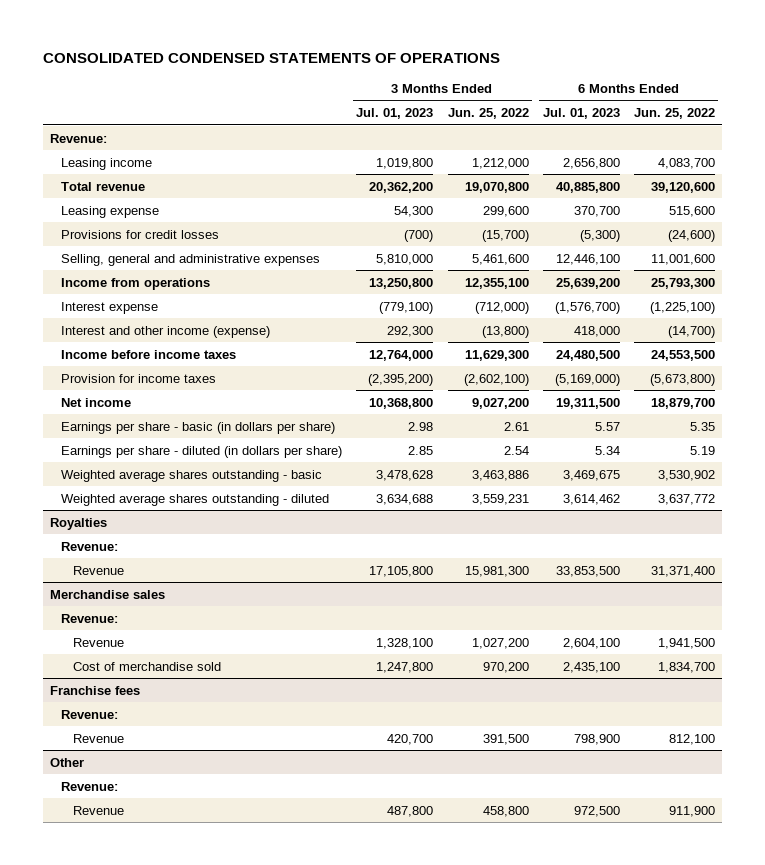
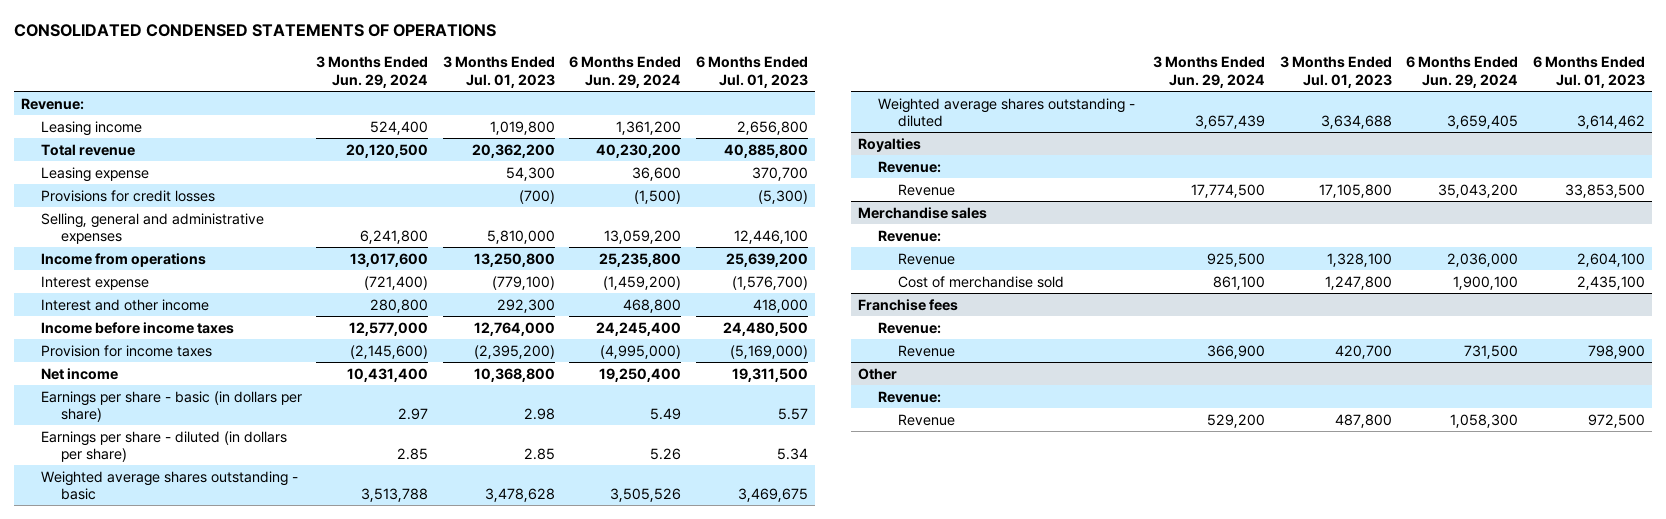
- | 3 Months Ended Jul. 01, 2023 | 3 Months Ended Jun. 25, 2022 | 6 Months Ended Jul. 01, 2023 | 6 Months Ended Jun. 25, 2022
+ | 3 Months Ended Jun. 29, 2024 | 3 Months Ended Jul. 01, 2023 | 6 Months Ended Jun. 29, 2024 | 6 Months Ended Jul. 01, 2023
- Interest and other income (expense) | 292,300 | (13,800) | 418,000 | (14,700)
+ Interest and other income | 280,800 | 292,300 | 468,800 | 418,000

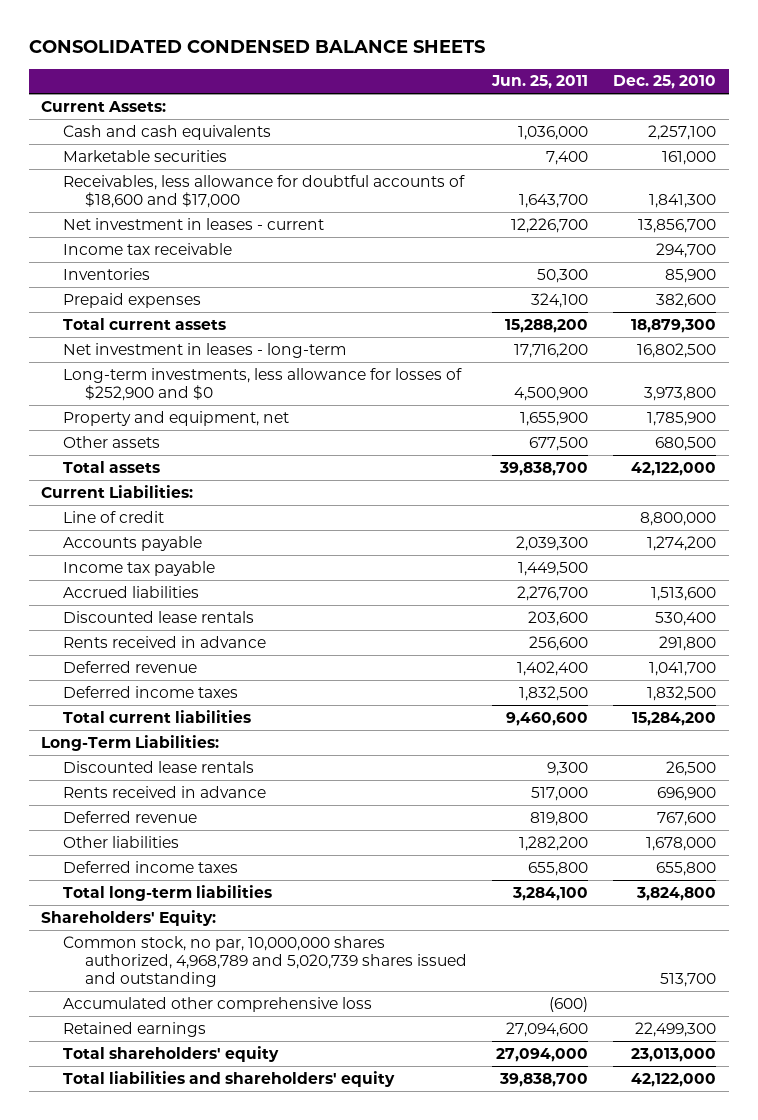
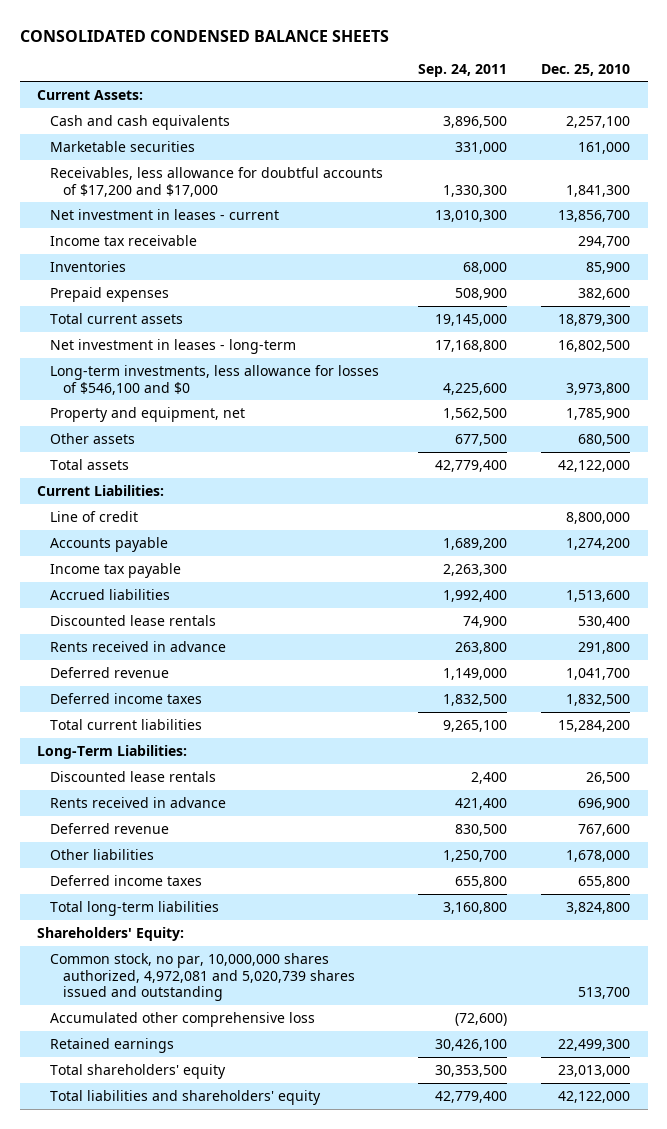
- | Jun. 25, 2011 | Dec. 25, 2010
+ | Sep. 24, 2011 | Dec. 25, 2010
- Receivables, less allowance for doubtful accounts of $18,600 and $17,000 | 1,643,700 | 1,841,300
+ Receivables, less allowance for doubtful accounts of $17,200 and $17,000 | 1,330,300 | 1,841,300
- Long-term investments, less allowance for losses of $252,900 and $0 | 4,500,900 | 3,973,800
+ Long-term investments, less allowance for losses of $546,100 and $0 | 4,225,600 | 3,973,800
- Common stock, no par, 10,000,000 shares authorized, 4,968,789 and 5,020,739 shares issued and outstanding | | 513,700
+ Common stock, no par, 10,000,000 shares authorized, 4,972,081 and 5,020,739 shares issued and outstanding | | 513,700

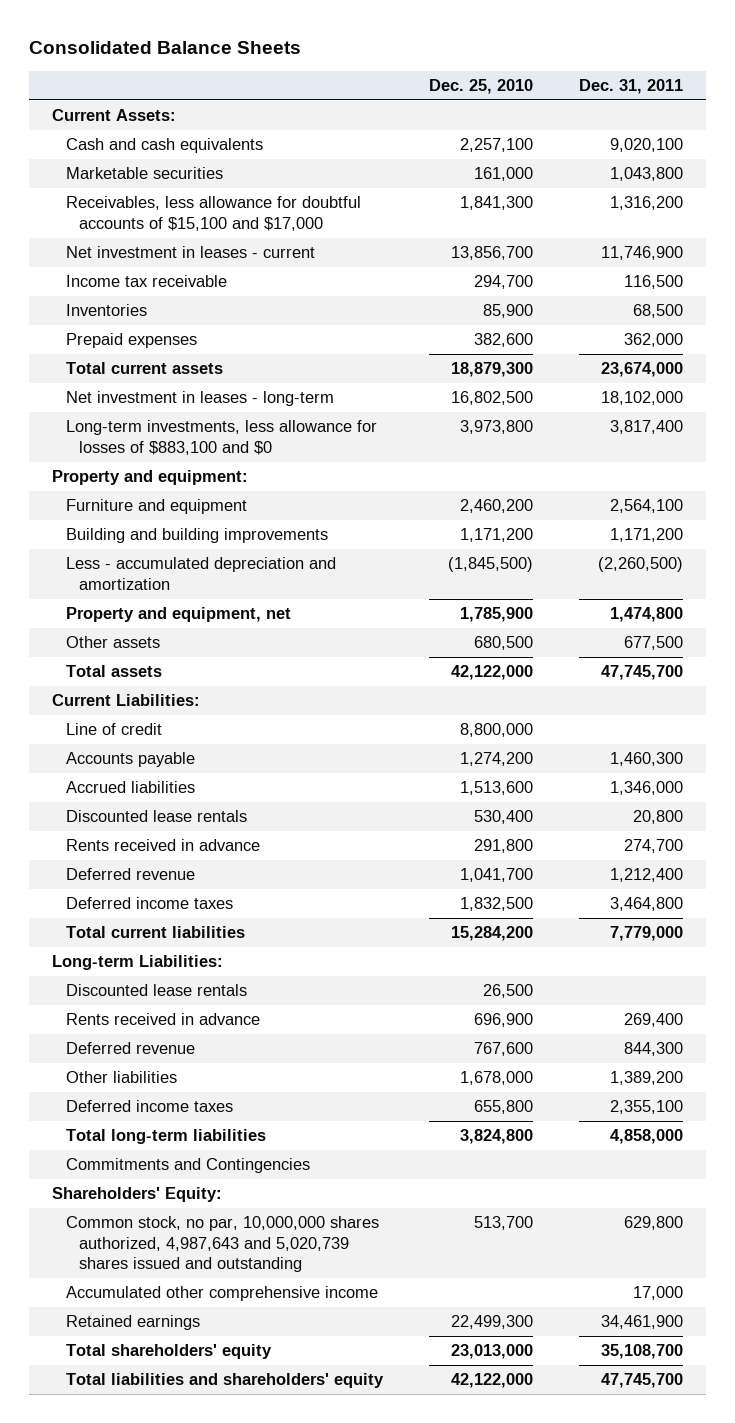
- CONSOLIDATED CONDENSED BALANCE SHEETS
+ Consolidated Balance Sheets
- | Sep. 24, 2011 | Dec. 25, 2010
+ | Dec. 25, 2010 | Dec. 31, 2011
- Receivables, less allowance for doubtful accounts of $17,200 and $17,000 | 1,330,300 | 1,841,300
+ Receivables, less allowance for doubtful accounts of $15,100 and $17,000 | 1,841,300 | 1,316,200
- Long-term investments, less allowance for losses of $546,100 and $0 | 4,225,600 | 3,973,800
+ Long-term investments, less allowance for losses of $883,100 and $0 | 3,973,800 | 3,817,400
+ Property and equipment:
+ Furniture and equipment | 2,460,200 | 2,564,100
+ Building and building improvements | 1,171,200 | 1,171,200
+ Less - accumulated depreciation and amortization | (1,845,500) | (2,260,500)
- Income tax payable | 2,263,300 |
- Long-Term Liabilities:
+ Long-term Liabilities:
+ Commitments and Contingencies
- Common stock, no par, 10,000,000 shares authorized, 4,972,081 and 5,020,739 shares issued and outstanding | | 513,700
- Accumulated other comprehensive loss | (72,600) |
+ Common stock, no par, 10,000,000 shares authorized, 4,987,643 and 5,020,739 shares issued and outstanding | 513,700 | 629,800
+ Accumulated other comprehensive income | | 17,000

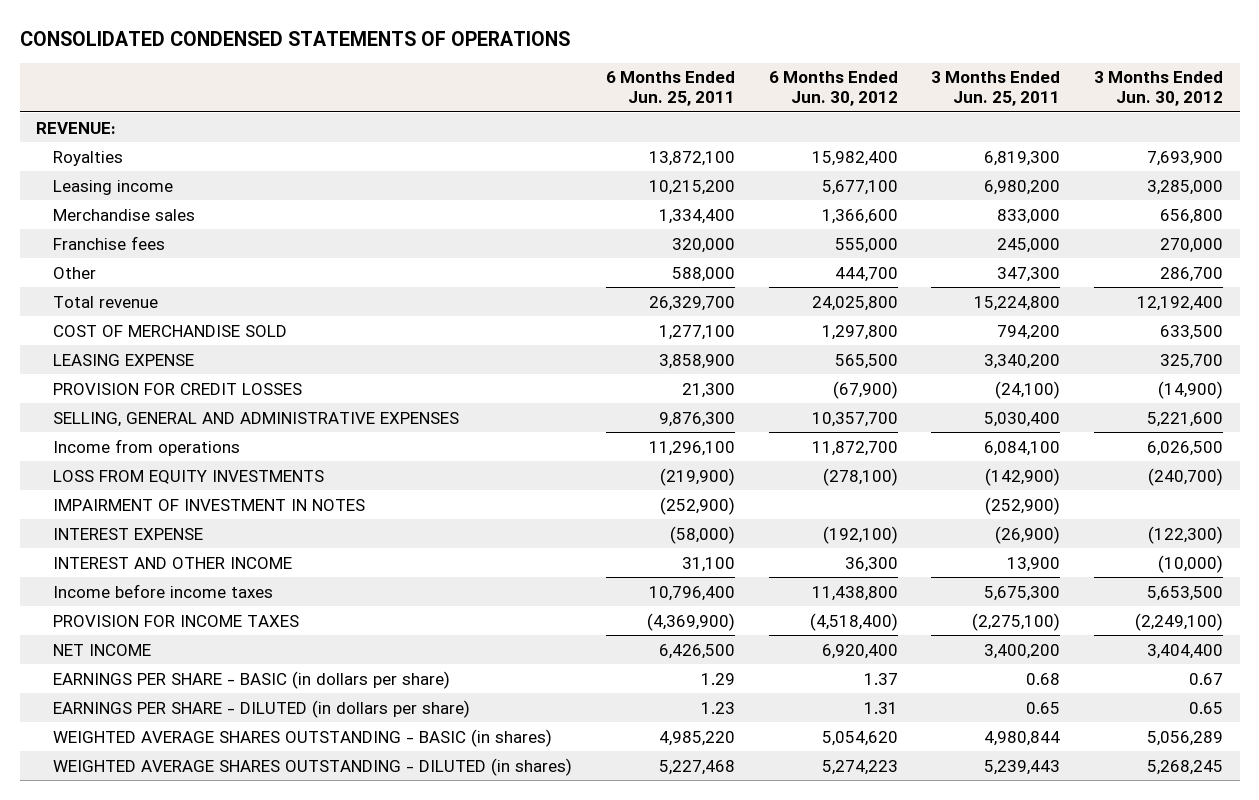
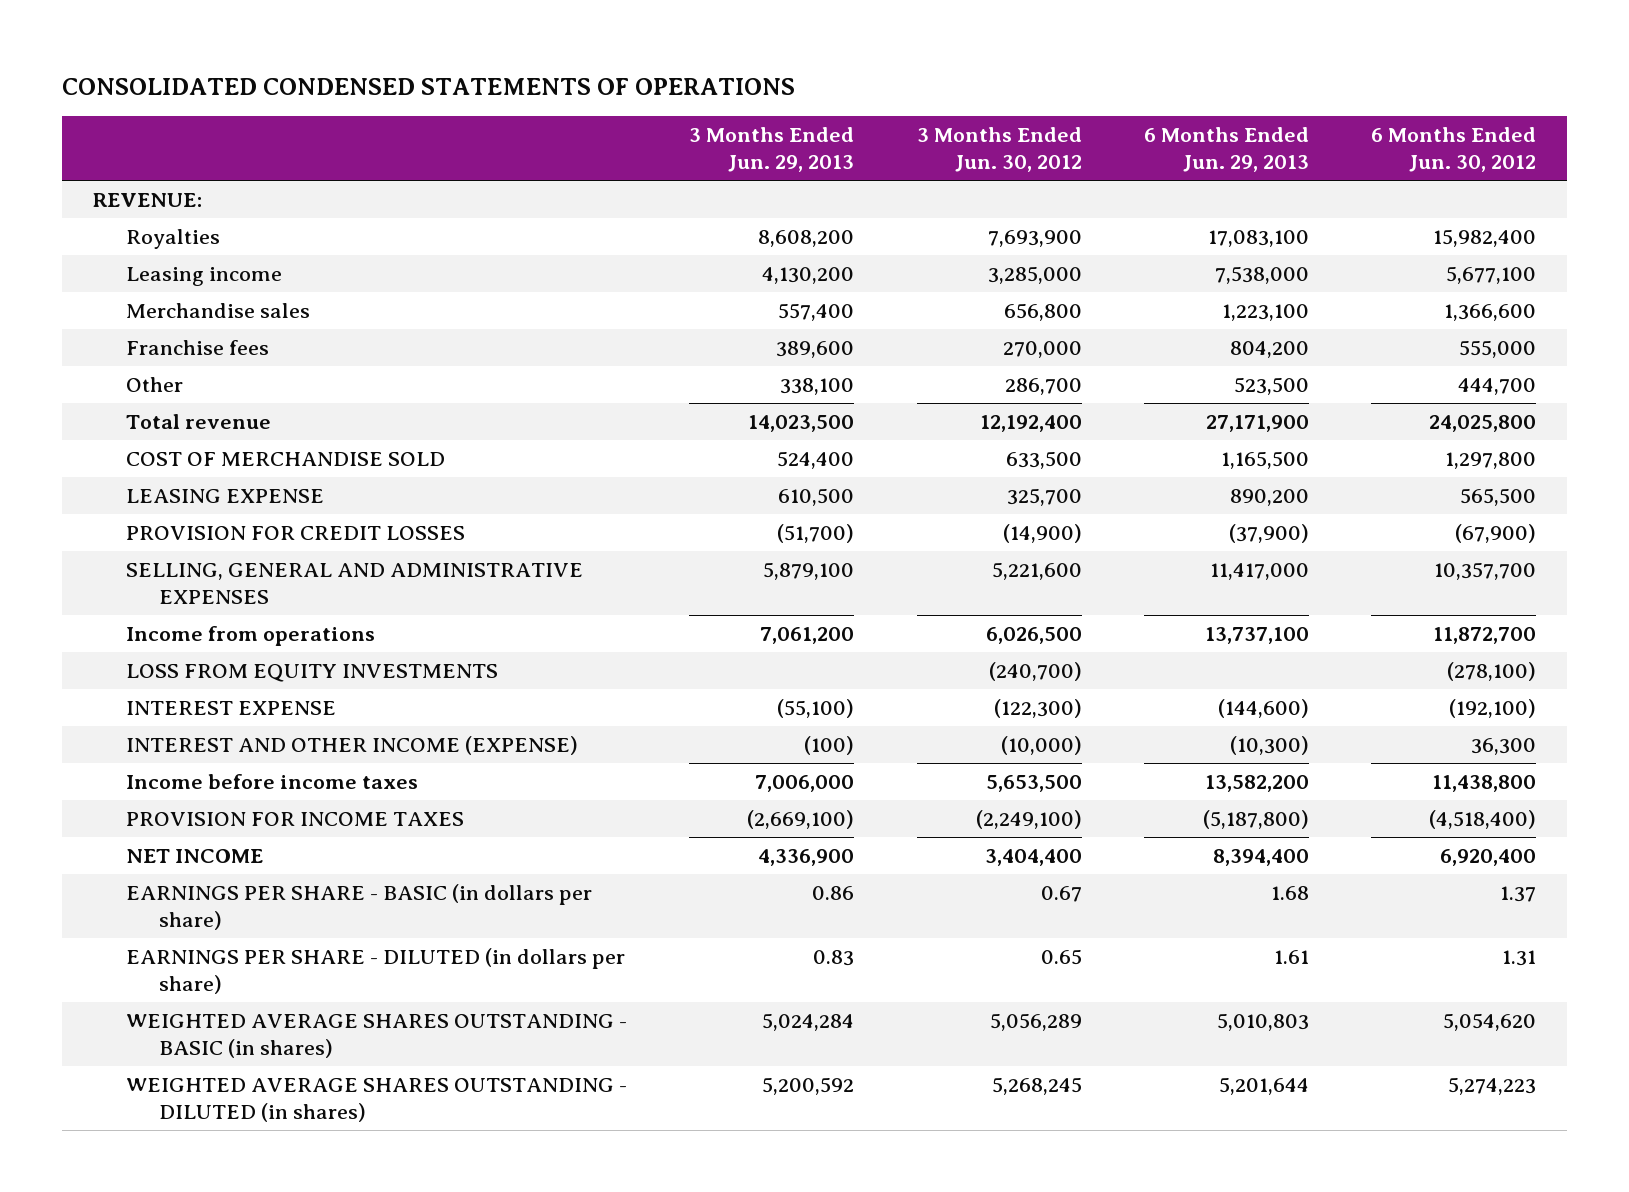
- | 6 Months Ended Jun. 25, 2011 | 6 Months Ended Jun. 30, 2012 | 3 Months Ended Jun. 25, 2011 | 3 Months Ended Jun. 30, 2012
+ | 3 Months Ended Jun. 29, 2013 | 3 Months Ended Jun. 30, 2012 | 6 Months Ended Jun. 29, 2013 | 6 Months Ended Jun. 30, 2012
- IMPAIRMENT OF INVESTMENT IN NOTES | (252,900) | | (252,900) |
- INTEREST AND OTHER INCOME | 31,100 | 36,300 | 13,900 | (10,000)
+ INTEREST AND OTHER INCOME (EXPENSE) | (100) | (10,000) | (10,300) | 36,300

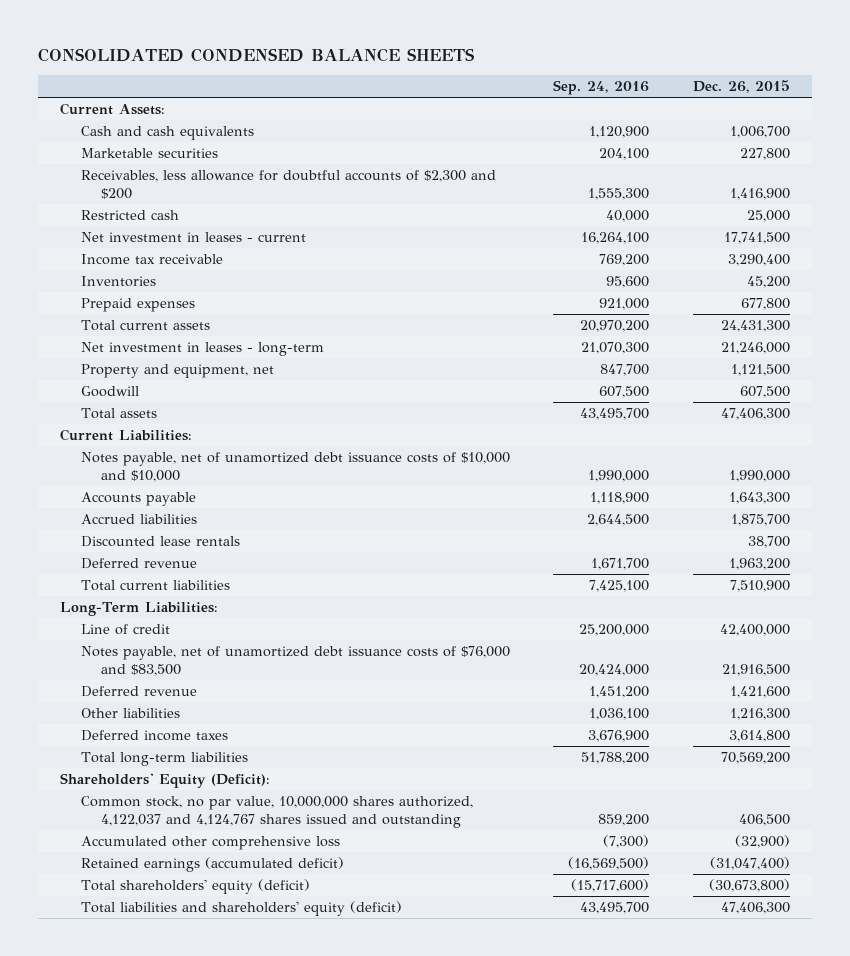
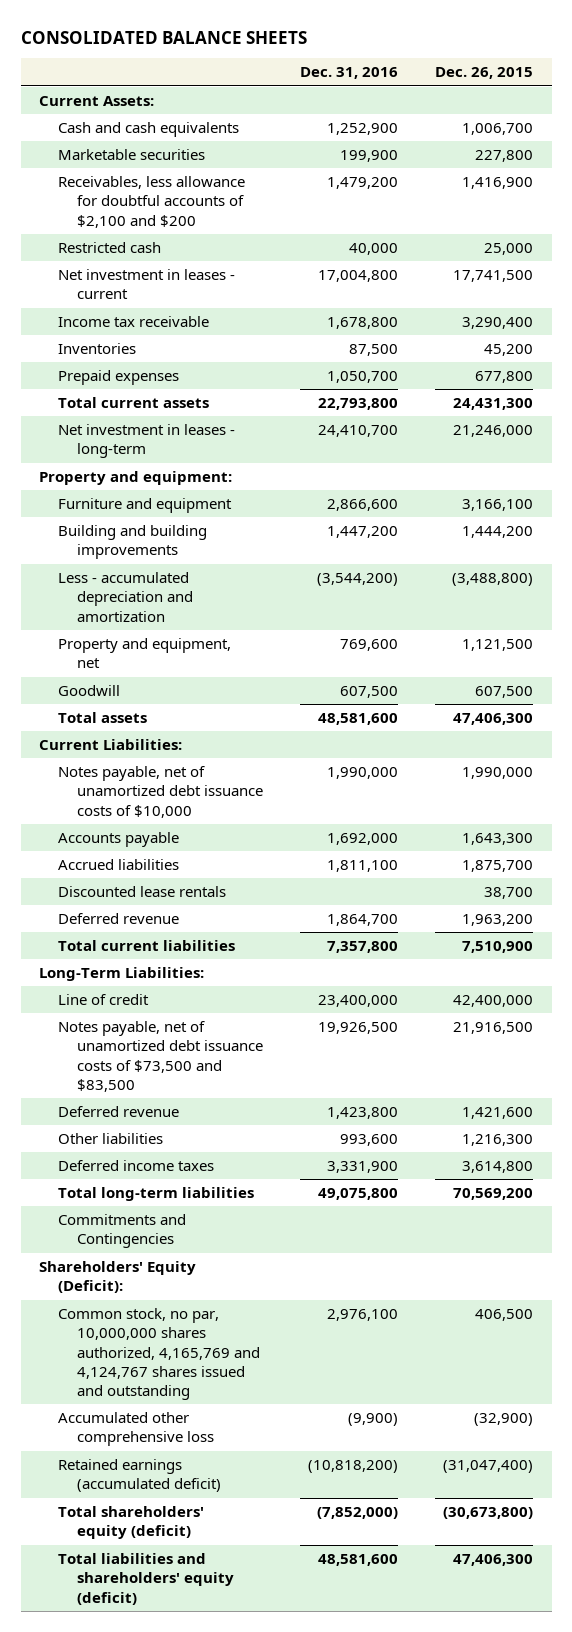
- CONSOLIDATED CONDENSED BALANCE SHEETS
+ CONSOLIDATED BALANCE SHEETS
- | Sep. 24, 2016 | Dec. 26, 2015
+ | Dec. 31, 2016 | Dec. 26, 2015
- Receivables, less allowance for doubtful accounts of $2,300 and $200 | 1,555,300 | 1,416,900
+ Receivables, less allowance for doubtful accounts of $2,100 and $200 | 1,479,200 | 1,416,900
+ Property and equipment:
+ Furniture and equipment | 2,866,600 | 3,166,100
+ Building and building improvements | 1,447,200 | 1,444,200
+ Less - accumulated depreciation and amortization | (3,544,200) | (3,488,800)
- Notes payable, net of unamortized debt issuance costs of $10,000 and $10,000 | 1,990,000 | 1,990,000
+ Notes payable, net of unamortized debt issuance costs of $10,000 | 1,990,000 | 1,990,000
- Notes payable, net of unamortized debt issuance costs of $76,000 and $83,500 | 20,424,000 | 21,916,500
+ Notes payable, net of unamortized debt issuance costs of $73,500 and $83,500 | 19,926,500 | 21,916,500
+ Commitments and Contingencies
- Common stock, no par value, 10,000,000 shares authorized, 4,122,037 and 4,124,767 shares issued and outstanding | 859,200 | 406,500
+ Common stock, no par, 10,000,000 shares authorized, 4,165,769 and 4,124,767 shares issued and outstanding | 2,976,100 | 406,500

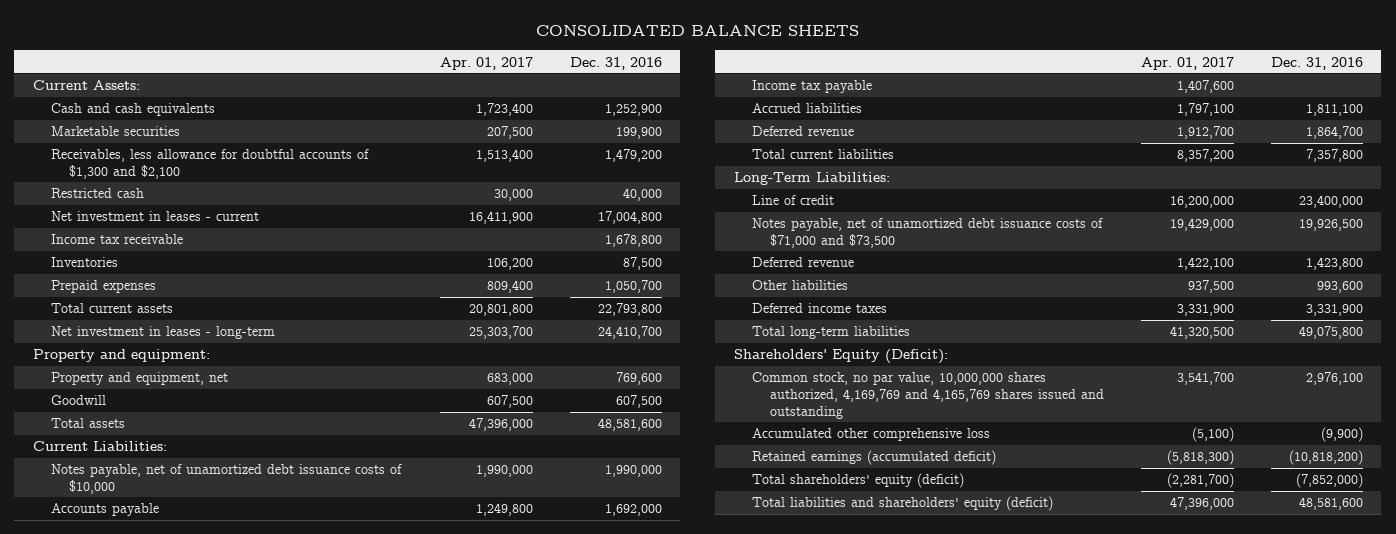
- | Dec. 31, 2016 | Dec. 26, 2015
+ | Apr. 01, 2017 | Dec. 31, 2016
- Receivables, less allowance for doubtful accounts of $2,100 and $200 | 1,479,200 | 1,416,900
+ Receivables, less allowance for doubtful accounts of $1,300 and $2,100 | 1,513,400 | 1,479,200
- Furniture and equipment | 2,866,600 | 3,166,100
- Building and building improvements | 1,447,200 | 1,444,200
- Less - accumulated depreciation and amortization | (3,544,200) | (3,488,800)
+ Income tax payable | 1,407,600 |
- Discounted lease rentals | | 38,700
- Notes payable, net of unamortized debt issuance costs of $73,500 and $83,500 | 19,926,500 | 21,916,500
+ Notes payable, net of unamortized debt issuance costs of $71,000 and $73,500 | 19,429,000 | 19,926,500
- Commitments and Contingencies
- Common stock, no par, 10,000,000 shares authorized, 4,165,769 and 4,124,767 shares issued and outstanding | 2,976,100 | 406,500
+ Common stock, no par value, 10,000,000 shares authorized, 4,169,769 and 4,165,769 shares issued and outstanding | 3,541,700 | 2,976,100

